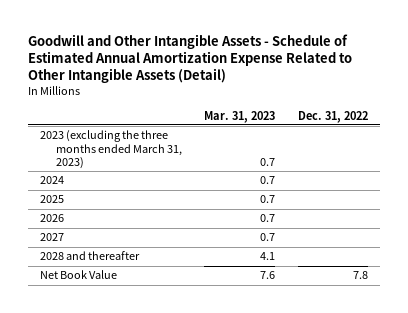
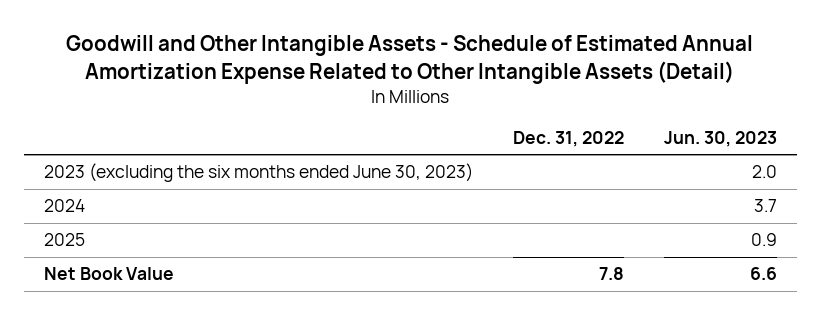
- | Mar. 31, 2023 | Dec. 31, 2022
+ | Dec. 31, 2022 | Jun. 30, 2023
- 2023 (excluding the three months ended March 31, 2023) | 0.7 |
+ 2023 (excluding the six months ended June 30, 2023) | | 2.0
- 2026 | 0.7 |
- 2027 | 0.7 |
- 2028 and thereafter | 4.1 |

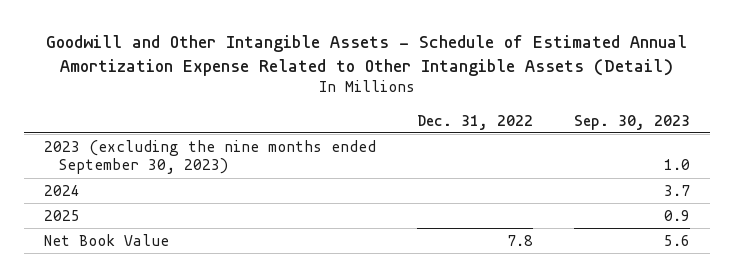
- | Dec. 31, 2022 | Jun. 30, 2023
+ | Dec. 31, 2022 | Sep. 30, 2023
- 2023 (excluding the six months ended June 30, 2023) | | 2.0
+ 2023 (excluding the nine months ended September 30, 2023) | | 1.0

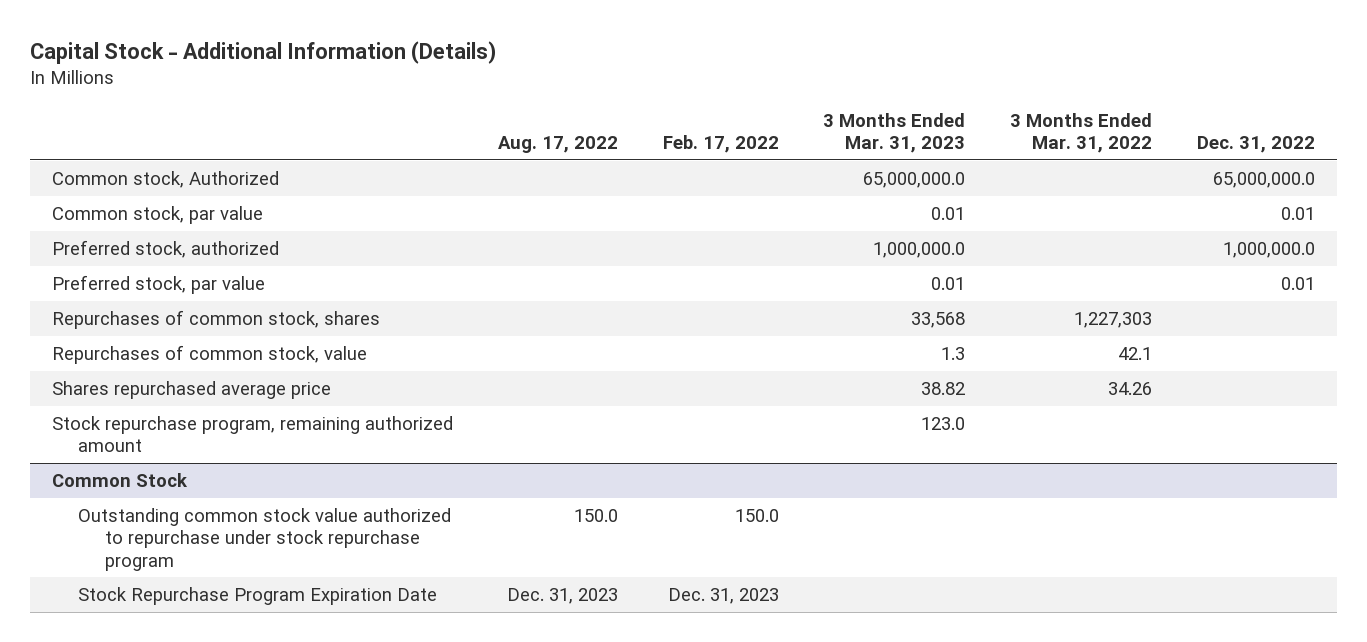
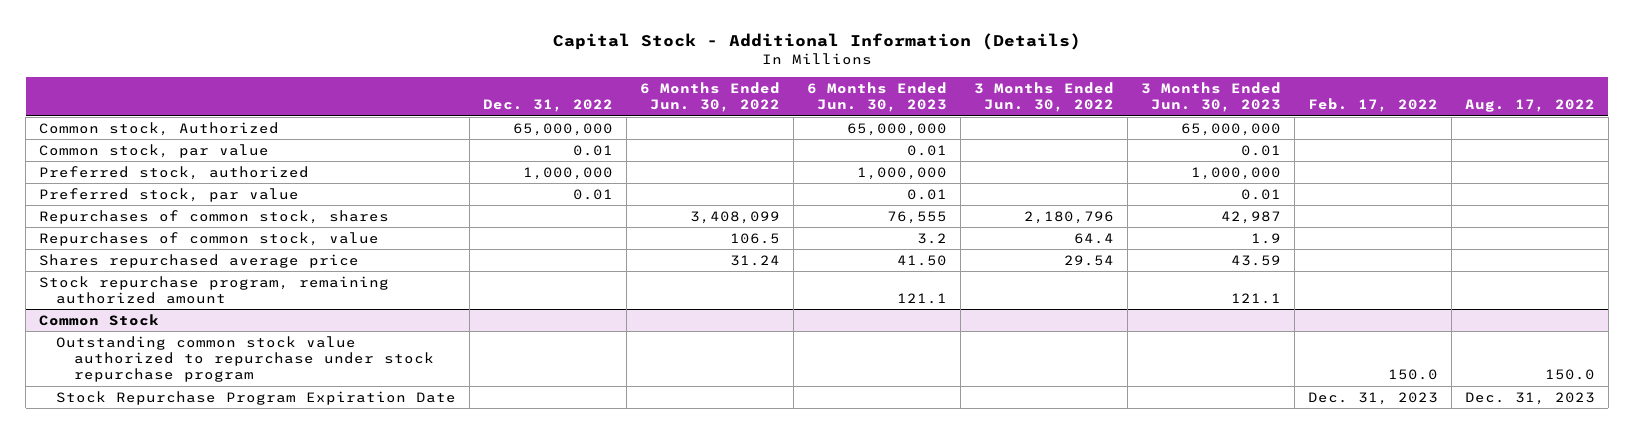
- | Aug. 17, 2022 | Feb. 17, 2022 | 3 Months Ended Mar. 31, 2023 | 3 Months Ended Mar. 31, 2022 | Dec. 31, 2022
+ | Dec. 31, 2022 | 6 Months Ended Jun. 30, 2022 | 6 Months Ended Jun. 30, 2023 | 3 Months Ended Jun. 30, 2022 | 3 Months Ended Jun. 30, 2023 | Feb. 17, 2022 | Aug. 17, 2022
- Common stock, Authorized | | | 65,000,000.0 | | 65,000,000.0
+ Common stock, Authorized | 65,000,000 | | 65,000,000 | | 65,000,000 | |
- Preferred stock, authorized | | | 1,000,000.0 | | 1,000,000.0
+ Preferred stock, authorized | 1,000,000 | | 1,000,000 | | 1,000,000 | |

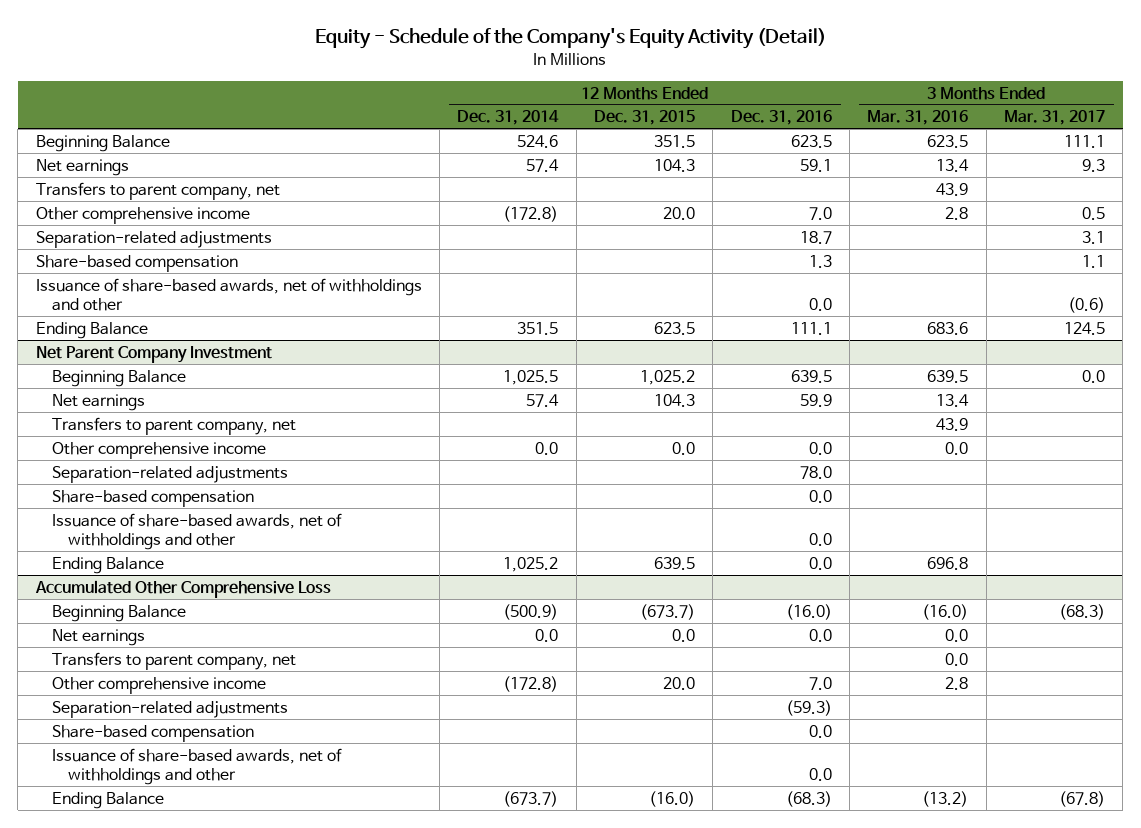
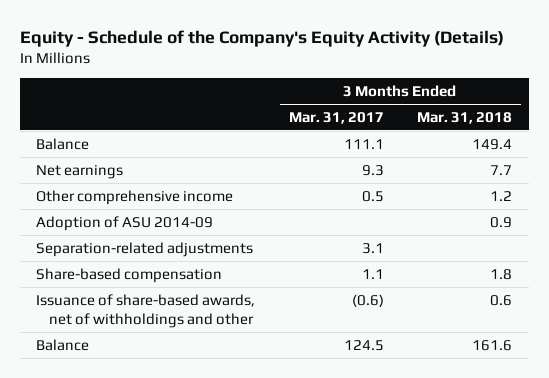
- Equity - Schedule of the Company's Equity Activity (Detail)
+ Equity - Schedule of the Company's Equity Activity (Details)
- | 12 Months Ended Dec. 31, 2014 | 12 Months Ended Dec. 31, 2015 | 12 Months Ended Dec. 31, 2016 | 3 Months Ended Mar. 31, 2016 | 3 Months Ended Mar. 31, 2017
+ | 3 Months Ended Mar. 31, 2017 | 3 Months Ended Mar. 31, 2018
- Beginning Balance | 524.6 | 351.5 | 623.5 | 623.5 | 111.1
+ Balance | 111.1 | 149.4
- Transfers to parent company, net | | | | 43.9 |
+ Adoption of ASU 2014-09 | | 0.9
- Ending Balance | 351.5 | 623.5 | 111.1 | 683.6 | 124.5
- Net Parent Company Investment
- Beginning Balance | 1,025.5 | 1,025.2 | 639.5 | 639.5 | 0.0
- Net earnings | 57.4 | 104.3 | 59.9 | 13.4 |
- Transfers to parent company, net | | | | 43.9 |
- Other comprehensive income | 0.0 | 0.0 | 0.0 | 0.0 |
- Separation-related adjustments | | | 78.0 | |
- Share-based compensation | | | 0.0 | |
- Issuance of share-based awards, net of withholdings and other | | | 0.0 | |
- Ending Balance | 1,025.2 | 639.5 | 0.0 | 696.8 |
- Accumulated Other Comprehensive Loss
- Beginning Balance | (500.9) | (673.7) | (16.0) | (16.0) | (68.3)
- Net earnings | 0.0 | 0.0 | 0.0 | 0.0 |
- Transfers to parent company, net | | | | 0.0 |
- Other comprehensive income | (172.8) | 20.0 | 7.0 | 2.8 |
- Separation-related adjustments | | | (59.3) | |
- Share-based compensation | | | 0.0 | |
- Issuance of share-based awards, net of withholdings and other | | | 0.0 | |
- Ending Balance | (673.7) | (16.0) | (68.3) | (13.2) | (67.8)
+ Balance | 124.5 | 161.6

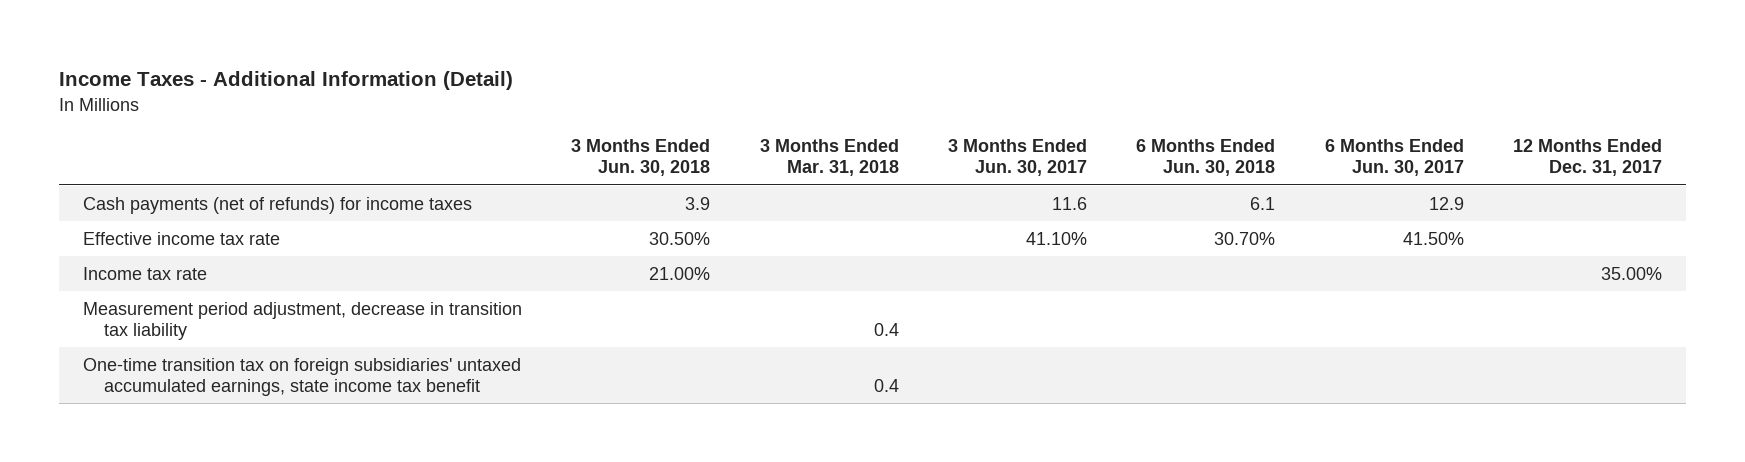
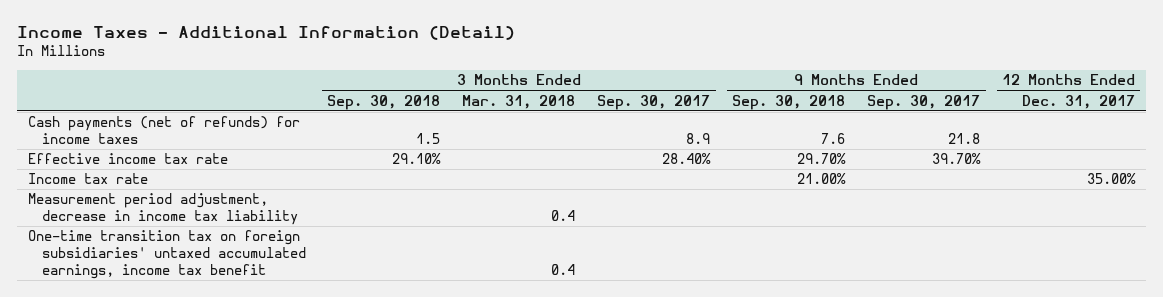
- | 3 Months Ended Jun. 30, 2018 | 3 Months Ended Mar. 31, 2018 | 3 Months Ended Jun. 30, 2017 | 6 Months Ended Jun. 30, 2018 | 6 Months Ended Jun. 30, 2017 | 12 Months Ended Dec. 31, 2017
+ | 3 Months Ended Sep. 30, 2018 | 3 Months Ended Mar. 31, 2018 | 3 Months Ended Sep. 30, 2017 | 9 Months Ended Sep. 30, 2018 | 9 Months Ended Sep. 30, 2017 | 12 Months Ended Dec. 31, 2017
- Measurement period adjustment, decrease in transition tax liability | | 0.4 | | | |
- One-time transition tax on foreign subsidiaries' untaxed accumulated earnings, state income tax benefit | | 0.4 | | | |
+ Measurement period adjustment, decrease in income tax liability | | 0.4 | | | |
+ One-time transition tax on foreign subsidiaries' untaxed accumulated earnings, income tax benefit | | 0.4 | | | |

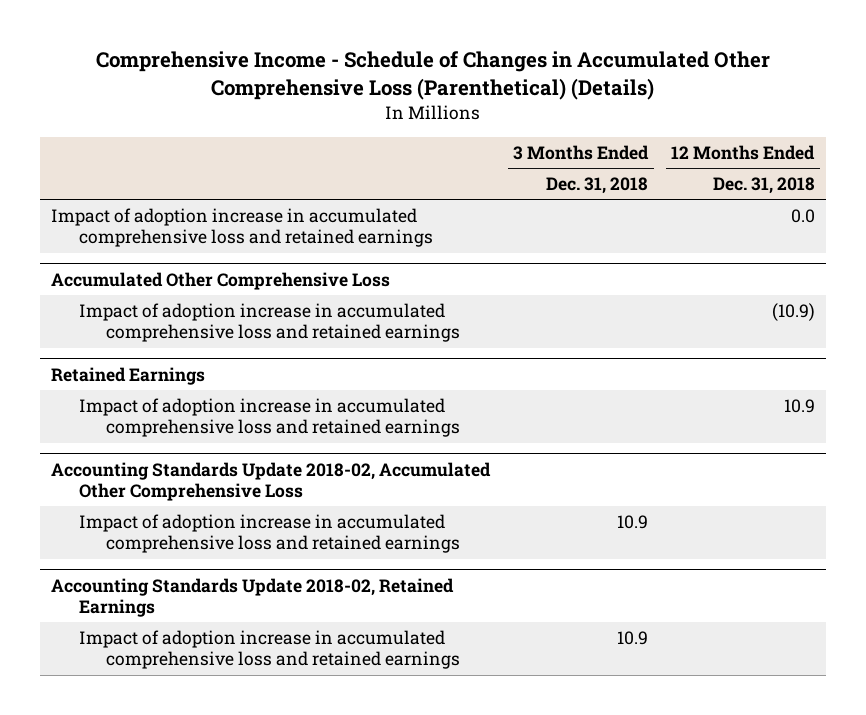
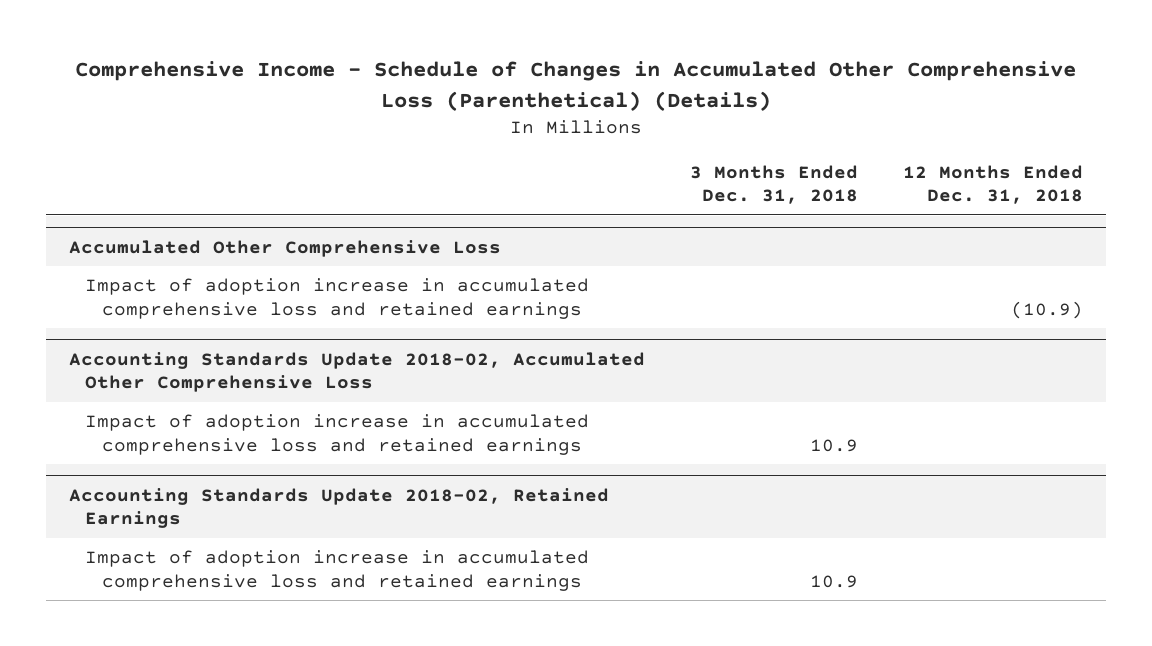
- Impact of adoption increase in accumulated comprehensive loss and retained earnings | | 0.0
- Retained Earnings
- Impact of adoption increase in accumulated comprehensive loss and retained earnings | | 10.9

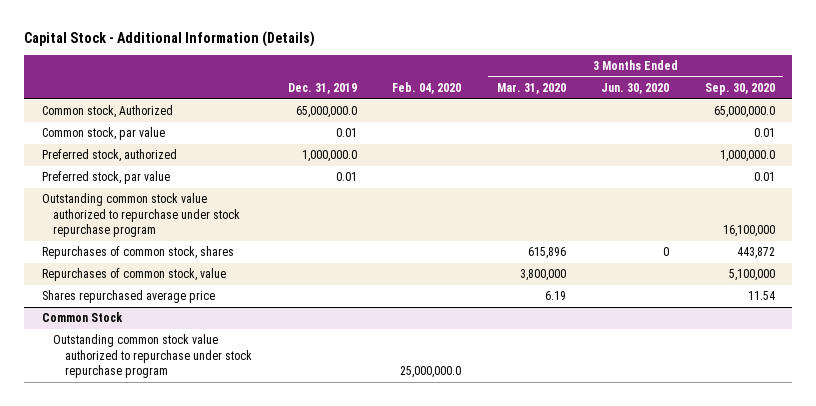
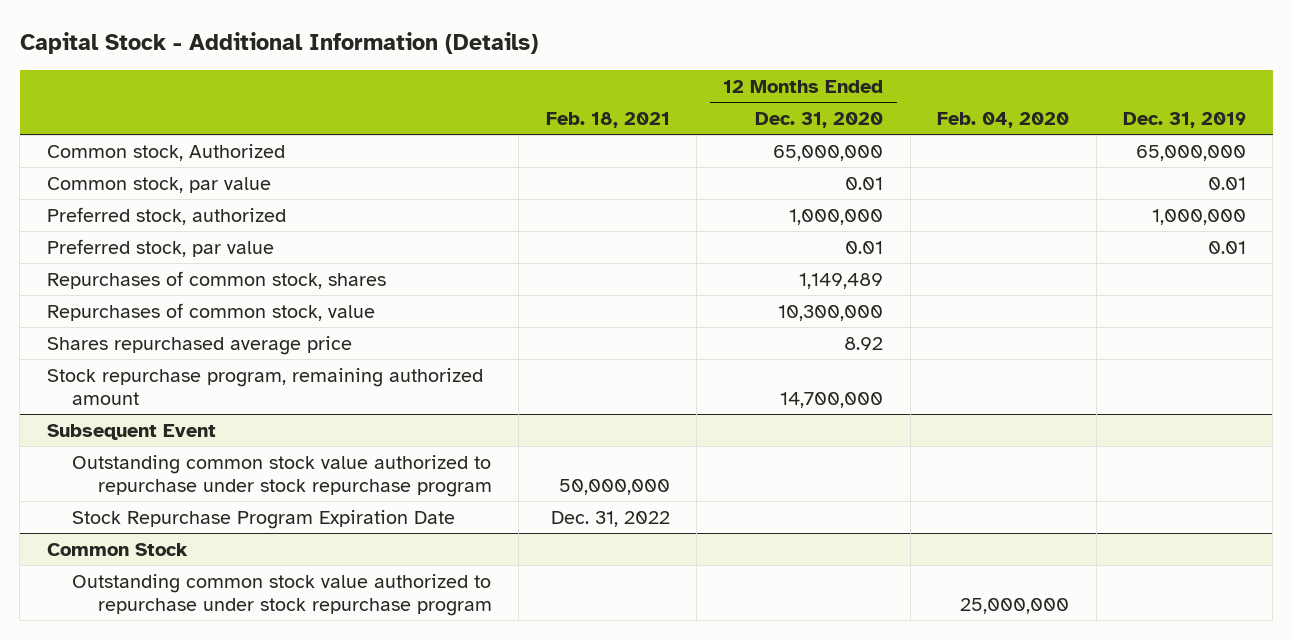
- | Dec. 31, 2019 | Feb. 04, 2020 | 3 Months Ended Mar. 31, 2020 | 3 Months Ended Jun. 30, 2020 | 3 Months Ended Sep. 30, 2020
+ | Feb. 18, 2021 | 12 Months Ended Dec. 31, 2020 | Feb. 04, 2020 | Dec. 31, 2019
- Common stock, Authorized | 65,000,000.0 | | | | 65,000,000.0
+ Common stock, Authorized | | 65,000,000 | | 65,000,000
- Preferred stock, authorized | 1,000,000.0 | | | | 1,000,000.0
+ Preferred stock, authorized | | 1,000,000 | | 1,000,000
- Outstanding common stock value authorized to repurchase under stock repurchase program | | | | | 16,100,000
+ Stock repurchase program, remaining authorized amount | | 14,700,000 | |
+ Subsequent Event
+ Outstanding common stock value authorized to repurchase under stock repurchase program | 50,000,000 | | |
+ Stock Repurchase Program Expiration Date | Dec. 31, 2022 | | |
@ Common Stock
- Outstanding common stock value authorized to repurchase under stock repurchase program | | 25,000,000.0 | | |
+ Outstanding common stock value authorized to repurchase under stock repurchase program | | | 25,000,000 |

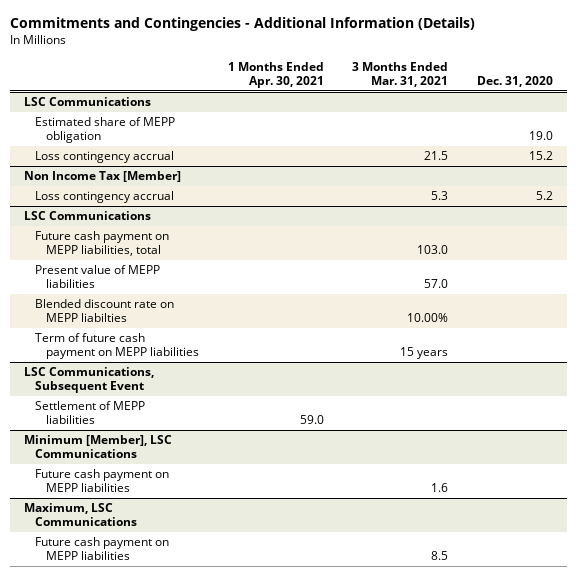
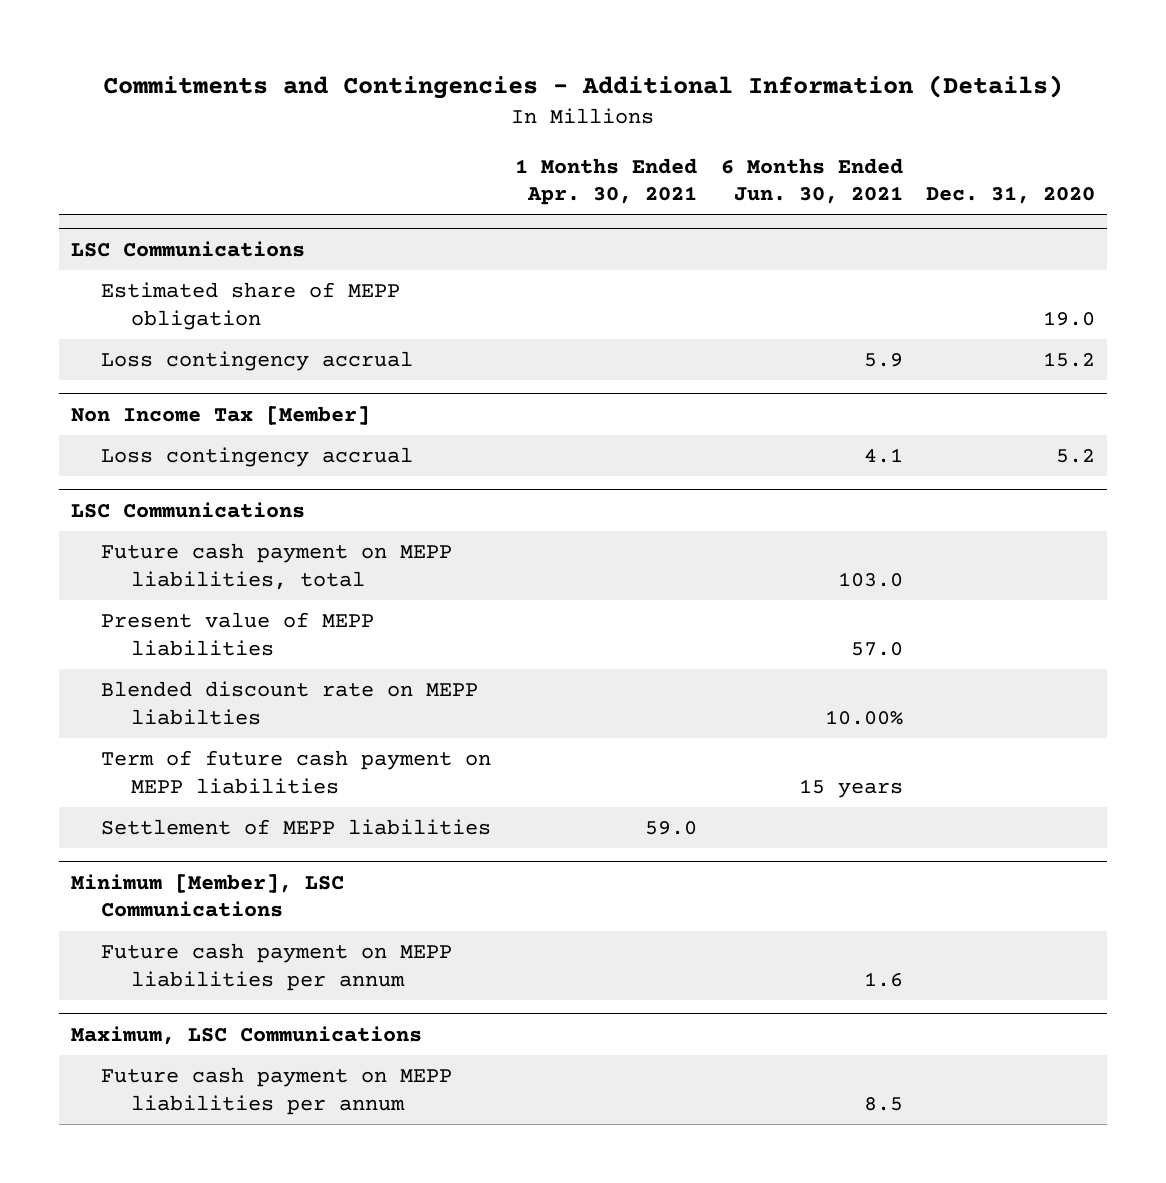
- | 1 Months Ended Apr. 30, 2021 | 3 Months Ended Mar. 31, 2021 | Dec. 31, 2020
+ | 1 Months Ended Apr. 30, 2021 | 6 Months Ended Jun. 30, 2021 | Dec. 31, 2020
- LSC Communications, Subsequent Event
- Settlement of MEPP liabilities | 59.0 | |
@ LSC Communications
+ Settlement of MEPP liabilities | 59.0 | |
@ Minimum [Member], LSC Communications
- Future cash payment on MEPP liabilities | | 1.6 |
+ Future cash payment on MEPP liabilities per annum | | 1.6 |
@ Maximum, LSC Communications
- Future cash payment on MEPP liabilities | | 8.5 |
+ Future cash payment on MEPP liabilities per annum | | 8.5 |

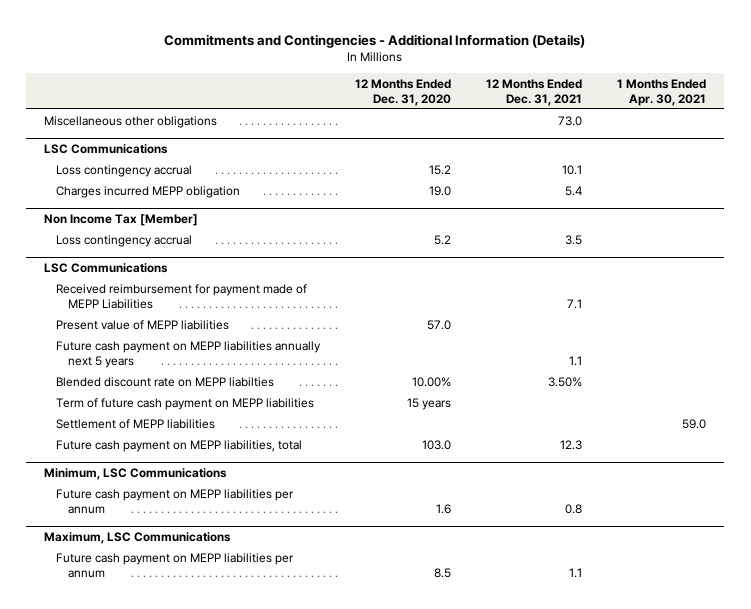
- | 1 Months Ended Apr. 30, 2021 | 6 Months Ended Jun. 30, 2021 | Dec. 31, 2020
+ | 12 Months Ended Dec. 31, 2020 | 12 Months Ended Dec. 31, 2021 | 1 Months Ended Apr. 30, 2021
+ Miscellaneous other obligations | | 73.0 |
@ LSC Communications
- Estimated share of MEPP obligation | | | 19.0
+ Charges incurred MEPP obligation | 19.0 | 5.4 |
+ Received reimbursement for payment made of MEPP Liabilities | | 7.1 |
+ Future cash payment on MEPP liabilities annually next 5 years | | 1.1 |
- Minimum [Member], LSC Communications
@ LSC Communications
moved down: Future cash payment on MEPP liabilities, total | 103.0 | 12.3 |
+ Minimum, LSC Communications

